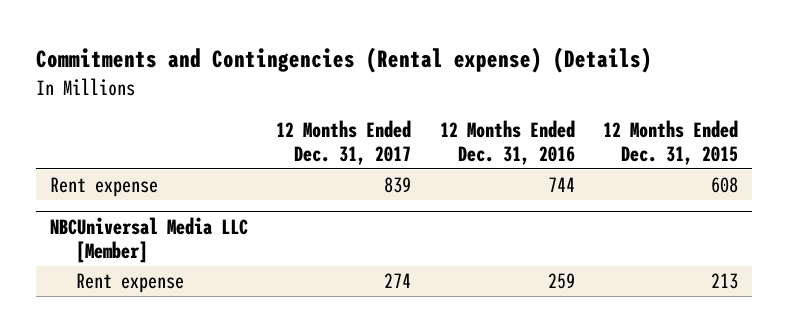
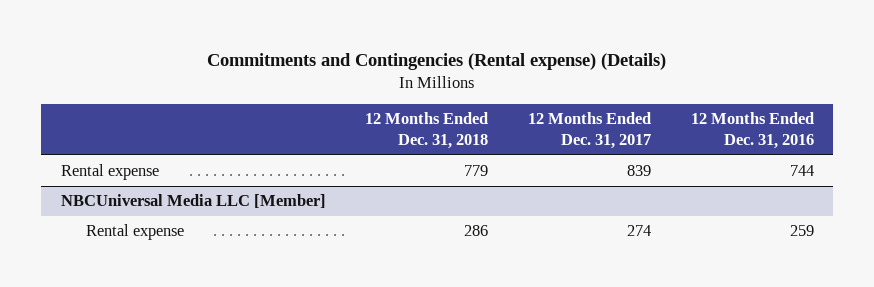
- | 12 Months Ended Dec. 31, 2017 | 12 Months Ended Dec. 31, 2016 | 12 Months Ended Dec. 31, 2015
+ | 12 Months Ended Dec. 31, 2018 | 12 Months Ended Dec. 31, 2017 | 12 Months Ended Dec. 31, 2016
- Rent expense | 839 | 744 | 608
+ Rental expense | 779 | 839 | 744
@ NBCUniversal Media LLC [Member]
- Rent expense | 274 | 259 | 213
+ Rental expense | 286 | 274 | 259

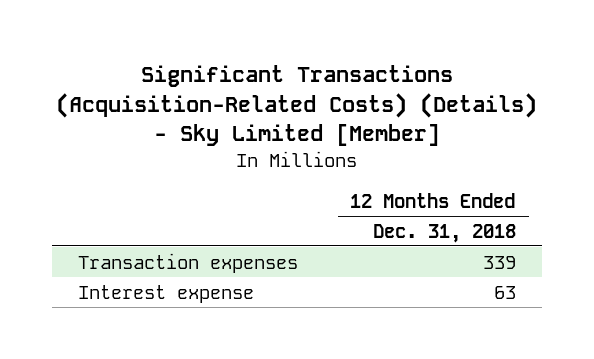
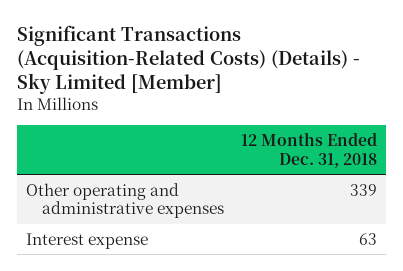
- Transaction expenses | 339
+ Other operating and administrative expenses | 339

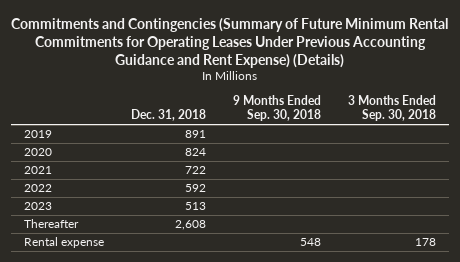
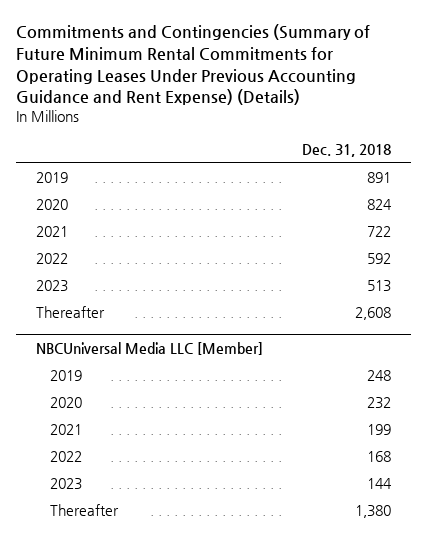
- | Dec. 31, 2018 | 9 Months Ended Sep. 30, 2018 | 3 Months Ended Sep. 30, 2018
+ | Dec. 31, 2018
- Rental expense | | 548 | 178
+ NBCUniversal Media LLC [Member]
+ 2019 | 248
+ 2020 | 232
+ 2021 | 199
+ 2022 | 168
+ 2023 | 144
+ Thereafter | 1,380

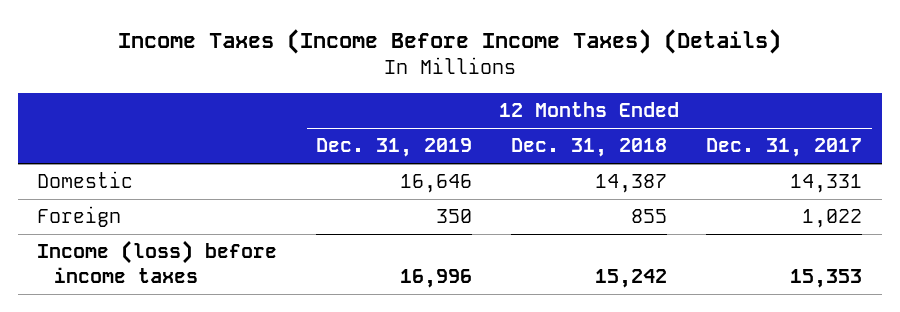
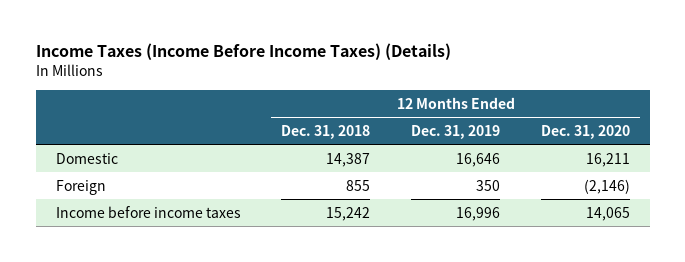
- | 12 Months Ended Dec. 31, 2019 | 12 Months Ended Dec. 31, 2018 | 12 Months Ended Dec. 31, 2017
+ | 12 Months Ended Dec. 31, 2018 | 12 Months Ended Dec. 31, 2019 | 12 Months Ended Dec. 31, 2020
- Income (loss) before income taxes | 16,996 | 15,242 | 15,353
+ Income before income taxes | 15,242 | 16,996 | 14,065

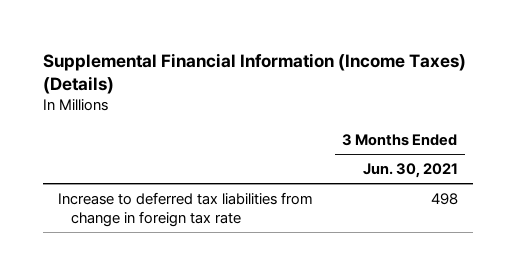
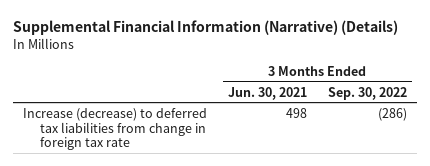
- Supplemental Financial Information (Income Taxes) (Details)
+ Supplemental Financial Information (Narrative) (Details)
- | 3 Months Ended Jun. 30, 2021
+ | 3 Months Ended Jun. 30, 2021 | 3 Months Ended Sep. 30, 2022
- Increase to deferred tax liabilities from change in foreign tax rate | 498
+ Increase (decrease) to deferred tax liabilities from change in foreign tax rate | 498 | (286)

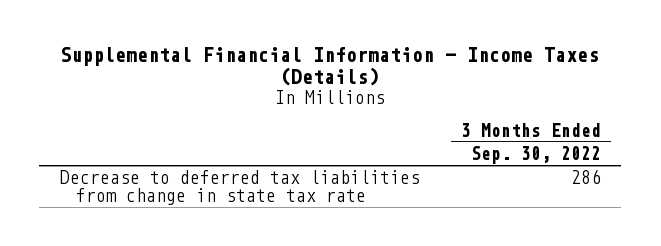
- Supplemental Financial Information (Narrative) (Details)
+ Supplemental Financial Information - Income Taxes (Details)
- | 3 Months Ended Jun. 30, 2021 | 3 Months Ended Sep. 30, 2022
+ | 3 Months Ended Sep. 30, 2022
- Increase (decrease) to deferred tax liabilities from change in foreign tax rate | 498 | (286)
+ Decrease to deferred tax liabilities from change in state tax rate | 286

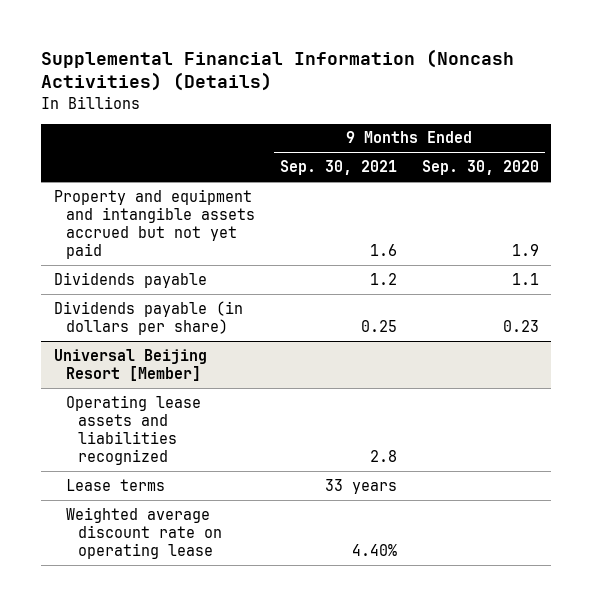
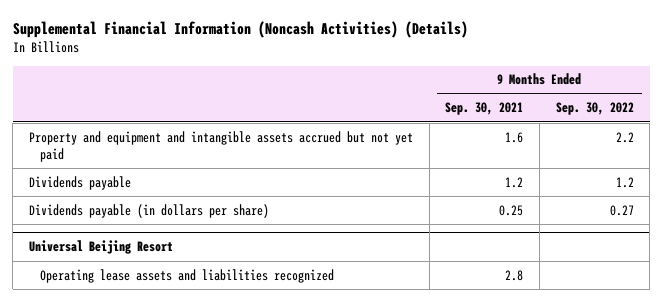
- | 9 Months Ended Sep. 30, 2021 | 9 Months Ended Sep. 30, 2020
+ | 9 Months Ended Sep. 30, 2021 | 9 Months Ended Sep. 30, 2022
- Universal Beijing Resort [Member]
+ Universal Beijing Resort
- Lease terms | 33 years |
- Weighted average discount rate on operating lease | 4.40% |

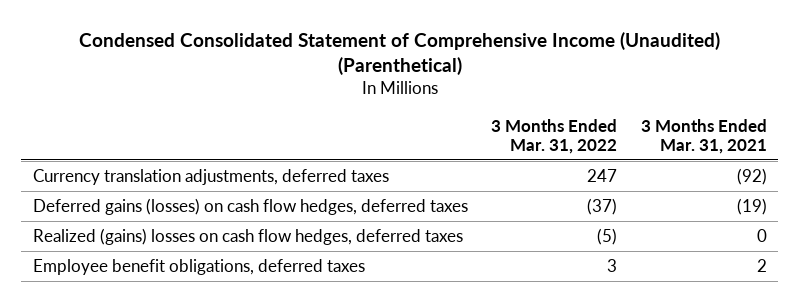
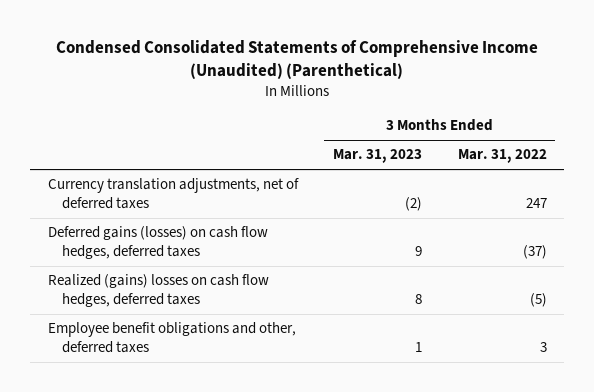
- Condensed Consolidated Statement of Comprehensive Income (Unaudited) (Parenthetical)
+ Condensed Consolidated Statements of Comprehensive Income (Unaudited) (Parenthetical)
- | 3 Months Ended Mar. 31, 2022 | 3 Months Ended Mar. 31, 2021
+ | 3 Months Ended Mar. 31, 2023 | 3 Months Ended Mar. 31, 2022
- Currency translation adjustments, deferred taxes | 247 | (92)
+ Currency translation adjustments, net of deferred taxes | (2) | 247
- Employee benefit obligations, deferred taxes | 3 | 2
+ Employee benefit obligations and other, deferred taxes | 1 | 3

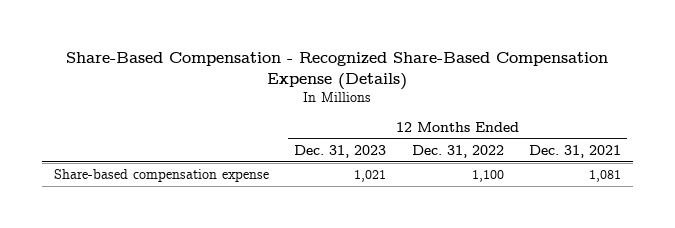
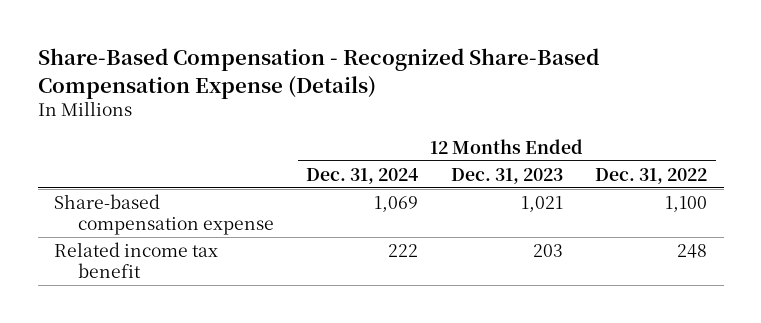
- | 12 Months Ended Dec. 31, 2023 | 12 Months Ended Dec. 31, 2022 | 12 Months Ended Dec. 31, 2021
+ | 12 Months Ended Dec. 31, 2024 | 12 Months Ended Dec. 31, 2023 | 12 Months Ended Dec. 31, 2022
+ Related income tax benefit | 222 | 203 | 248

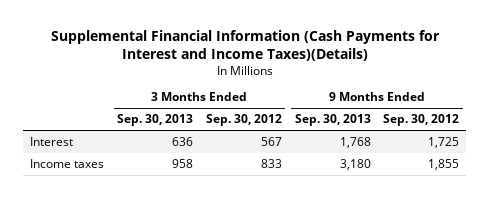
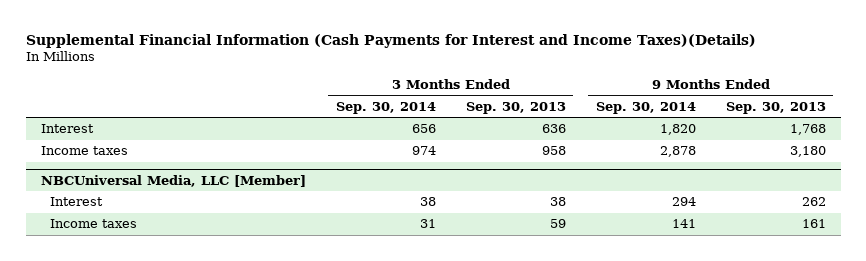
- | 3 Months Ended Sep. 30, 2013 | 3 Months Ended Sep. 30, 2012 | 9 Months Ended Sep. 30, 2013 | 9 Months Ended Sep. 30, 2012
+ | 3 Months Ended Sep. 30, 2014 | 3 Months Ended Sep. 30, 2013 | 9 Months Ended Sep. 30, 2014 | 9 Months Ended Sep. 30, 2013
+ NBCUniversal Media, LLC [Member]
+ Interest | 38 | 38 | 294 | 262
+ Income taxes | 31 | 59 | 141 | 161

